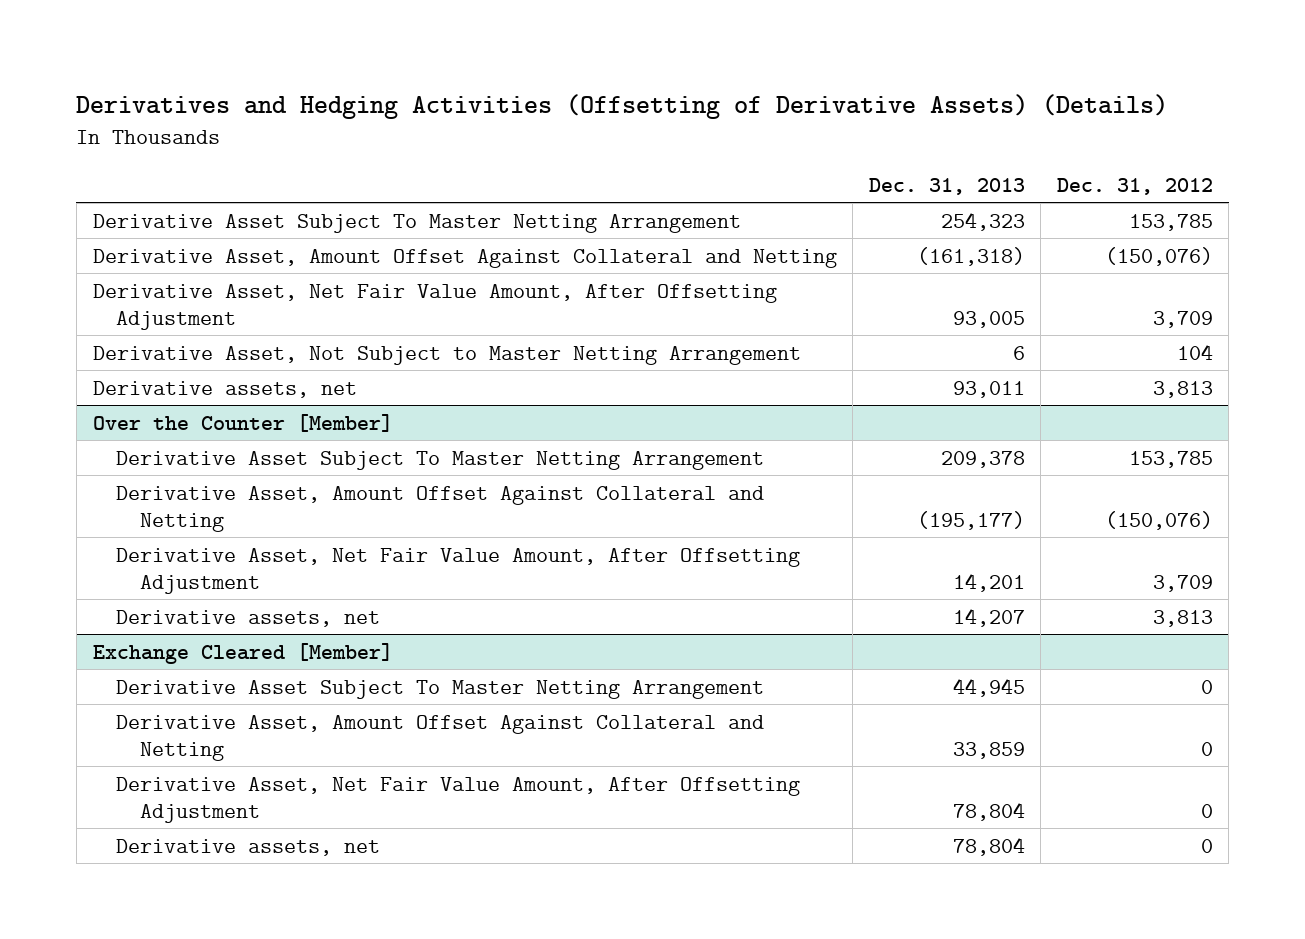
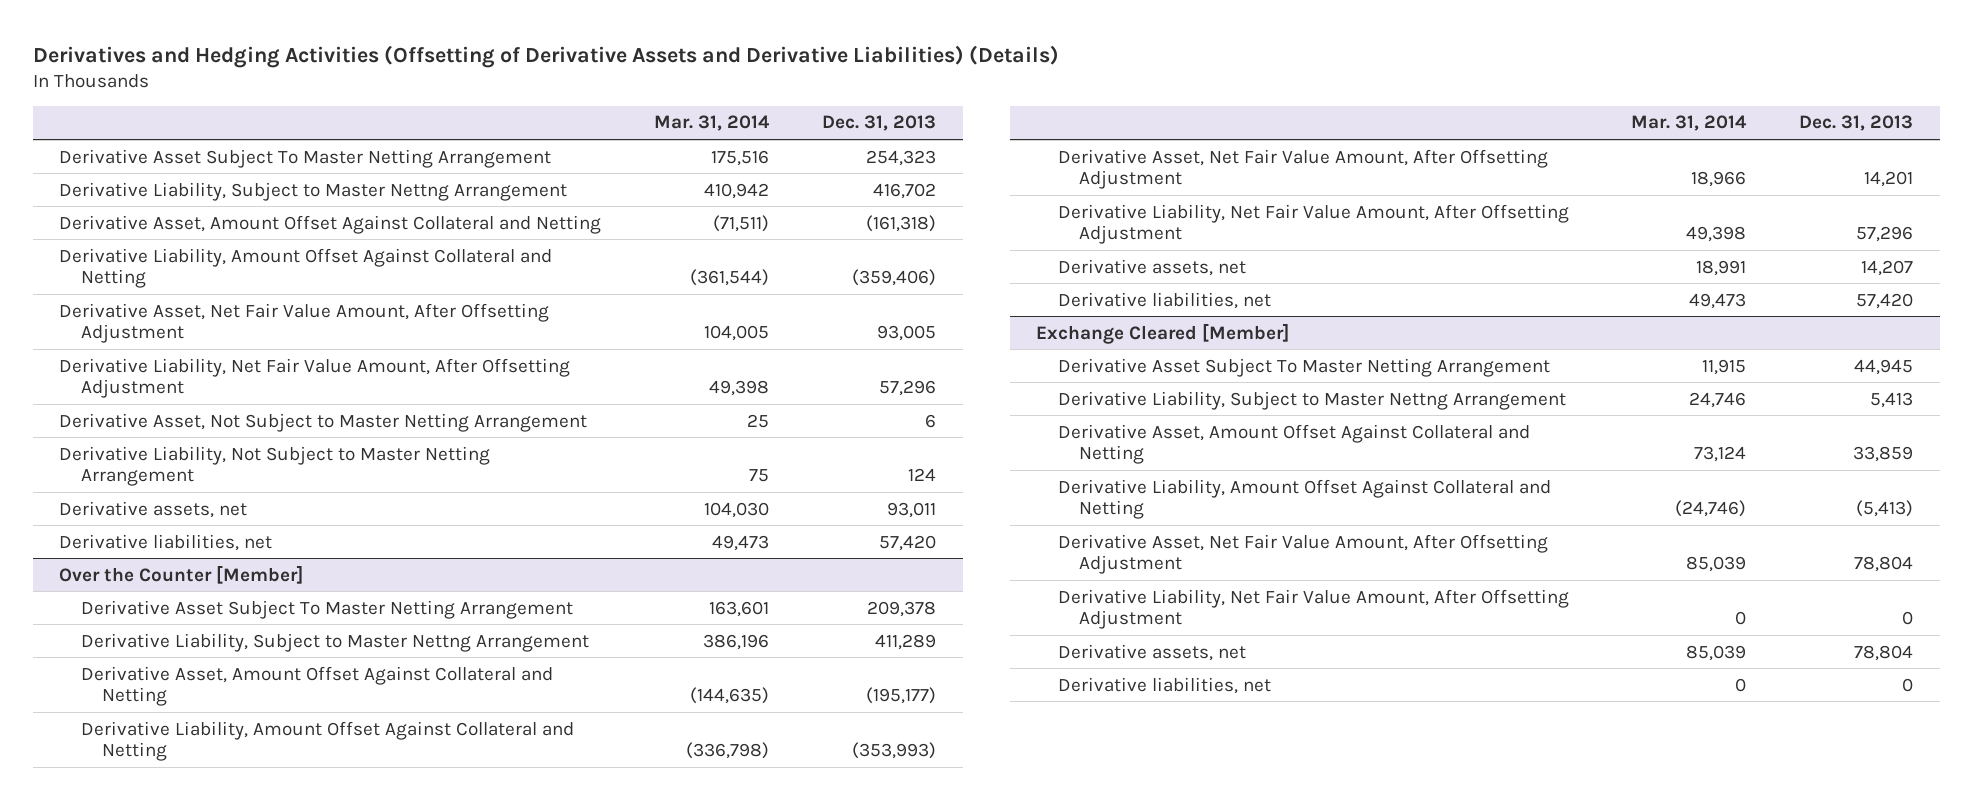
- Derivatives and Hedging Activities (Offsetting of Derivative Assets) (Details)
+ Derivatives and Hedging Activities (Offsetting of Derivative Assets and Derivative Liabilities) (Details)
- | Dec. 31, 2013 | Dec. 31, 2012
+ | Mar. 31, 2014 | Dec. 31, 2013
+ Derivative Liability, Subject to Master Nettng Arrangement | 410,942 | 416,702
+ Derivative Liability, Amount Offset Against Collateral and Netting | (361,544) | (359,406)
+ Derivative Liability, Net Fair Value Amount, After Offsetting Adjustment | 49,398 | 57,296
+ Derivative Liability, Not Subject to Master Netting Arrangement | 75 | 124
+ Derivative liabilities, net | 49,473 | 57,420
@ Over the Counter [Member]
+ Derivative Liability, Subject to Master Nettng Arrangement | 386,196 | 411,289
+ Derivative Liability, Amount Offset Against Collateral and Netting | (336,798) | (353,993)
+ Derivative Liability, Net Fair Value Amount, After Offsetting Adjustment | 49,398 | 57,296
+ Derivative liabilities, net | 49,473 | 57,420
@ Exchange Cleared [Member]
+ Derivative Liability, Subject to Master Nettng Arrangement | 24,746 | 5,413
+ Derivative Liability, Amount Offset Against Collateral and Netting | (24,746) | (5,413)
+ Derivative Liability, Net Fair Value Amount, After Offsetting Adjustment | 0 | 0
+ Derivative liabilities, net | 0 | 0

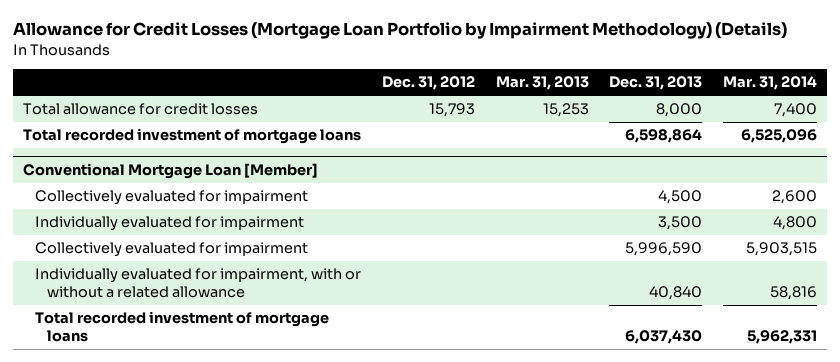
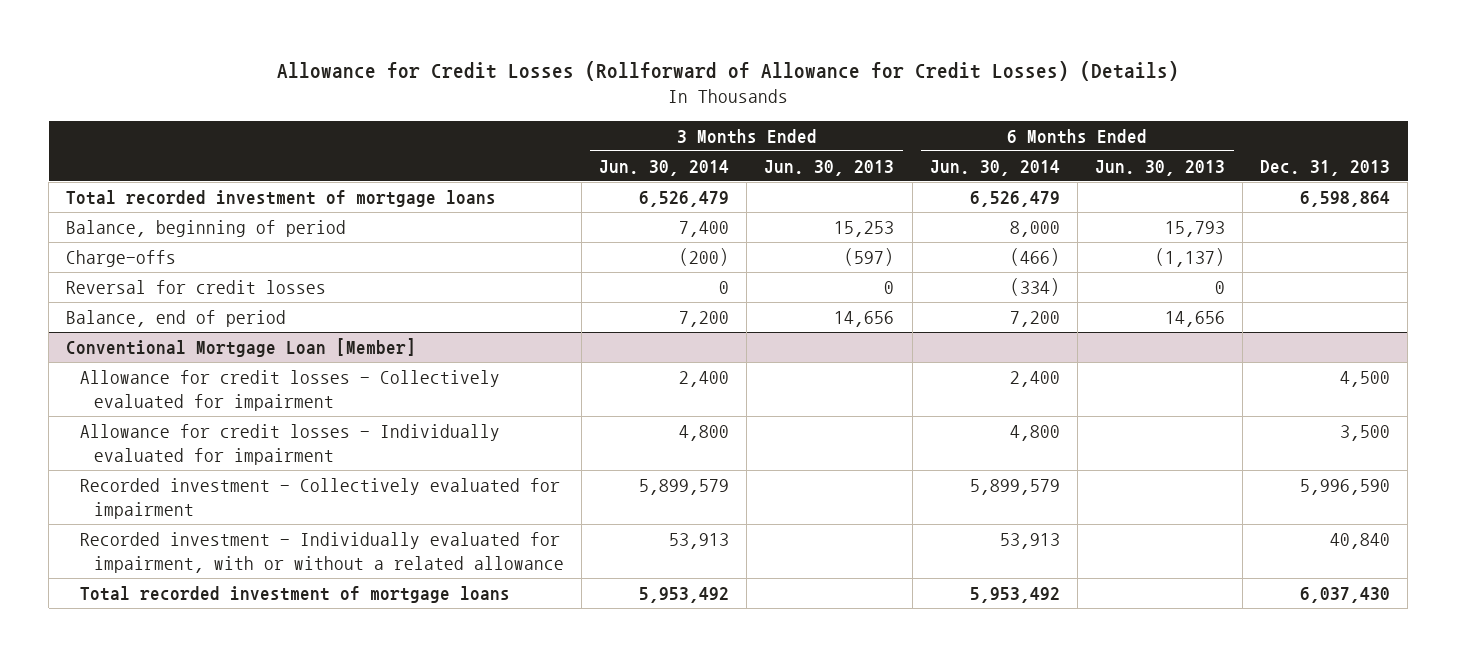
- Allowance for Credit Losses (Mortgage Loan Portfolio by Impairment Methodology) (Details)
+ Allowance for Credit Losses (Rollforward of Allowance for Credit Losses) (Details)
- | Dec. 31, 2012 | Mar. 31, 2013 | Dec. 31, 2013 | Mar. 31, 2014
+ | 3 Months Ended Jun. 30, 2014 | 3 Months Ended Jun. 30, 2013 | 6 Months Ended Jun. 30, 2014 | 6 Months Ended Jun. 30, 2013 | Dec. 31, 2013
- Total allowance for credit losses | 15,793 | 15,253 | 8,000 | 7,400
+ Balance, beginning of period | 7,400 | 15,253 | 8,000 | 15,793 |
+ Charge-offs | (200) | (597) | (466) | (1,137) |
+ Reversal for credit losses | 0 | 0 | (334) | 0 |
+ Balance, end of period | 7,200 | 14,656 | 7,200 | 14,656 |
@ Conventional Mortgage Loan [Member]
- Collectively evaluated for impairment | | | 4,500 | 2,600
- Individually evaluated for impairment | | | 3,500 | 4,800
- Collectively evaluated for impairment | | | 5,996,590 | 5,903,515
- Individually evaluated for impairment, with or without a related allowance | | | 40,840 | 58,816
+ Allowance for credit losses - Collectively evaluated for impairment | 2,400 | | 2,400 | | 4,500
+ Allowance for credit losses - Individually evaluated for impairment | 4,800 | | 4,800 | | 3,500
+ Recorded investment - Collectively evaluated for impairment | 5,899,579 | | 5,899,579 | | 5,996,590
+ Recorded investment - Individually evaluated for impairment, with or without a related allowance | 53,913 | | 53,913 | | 40,840

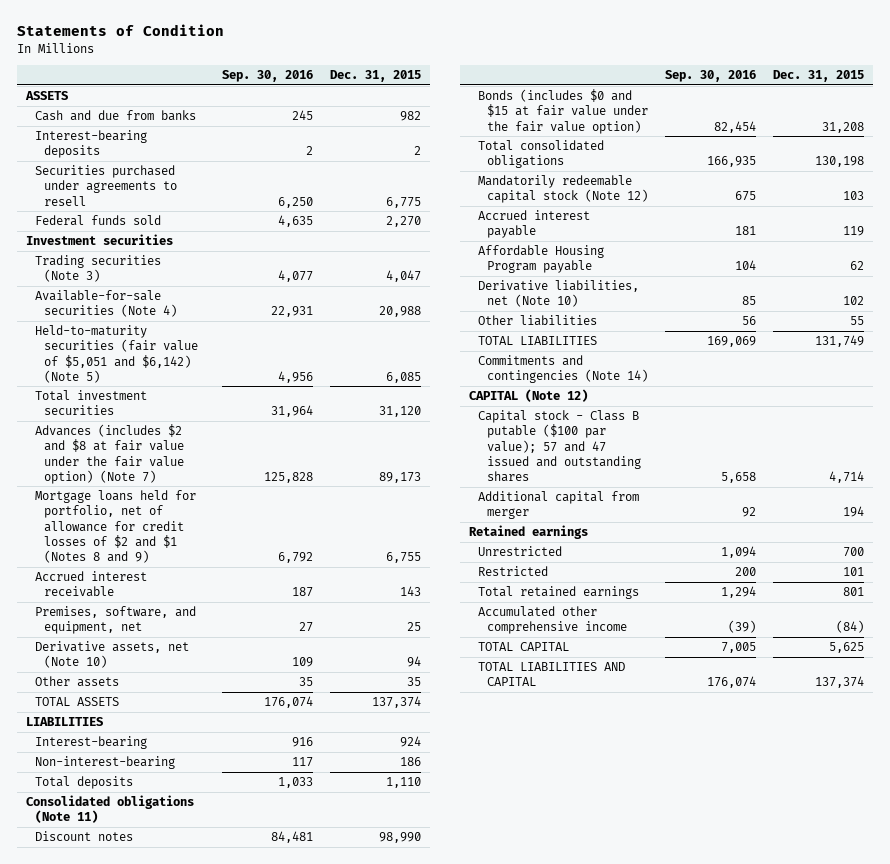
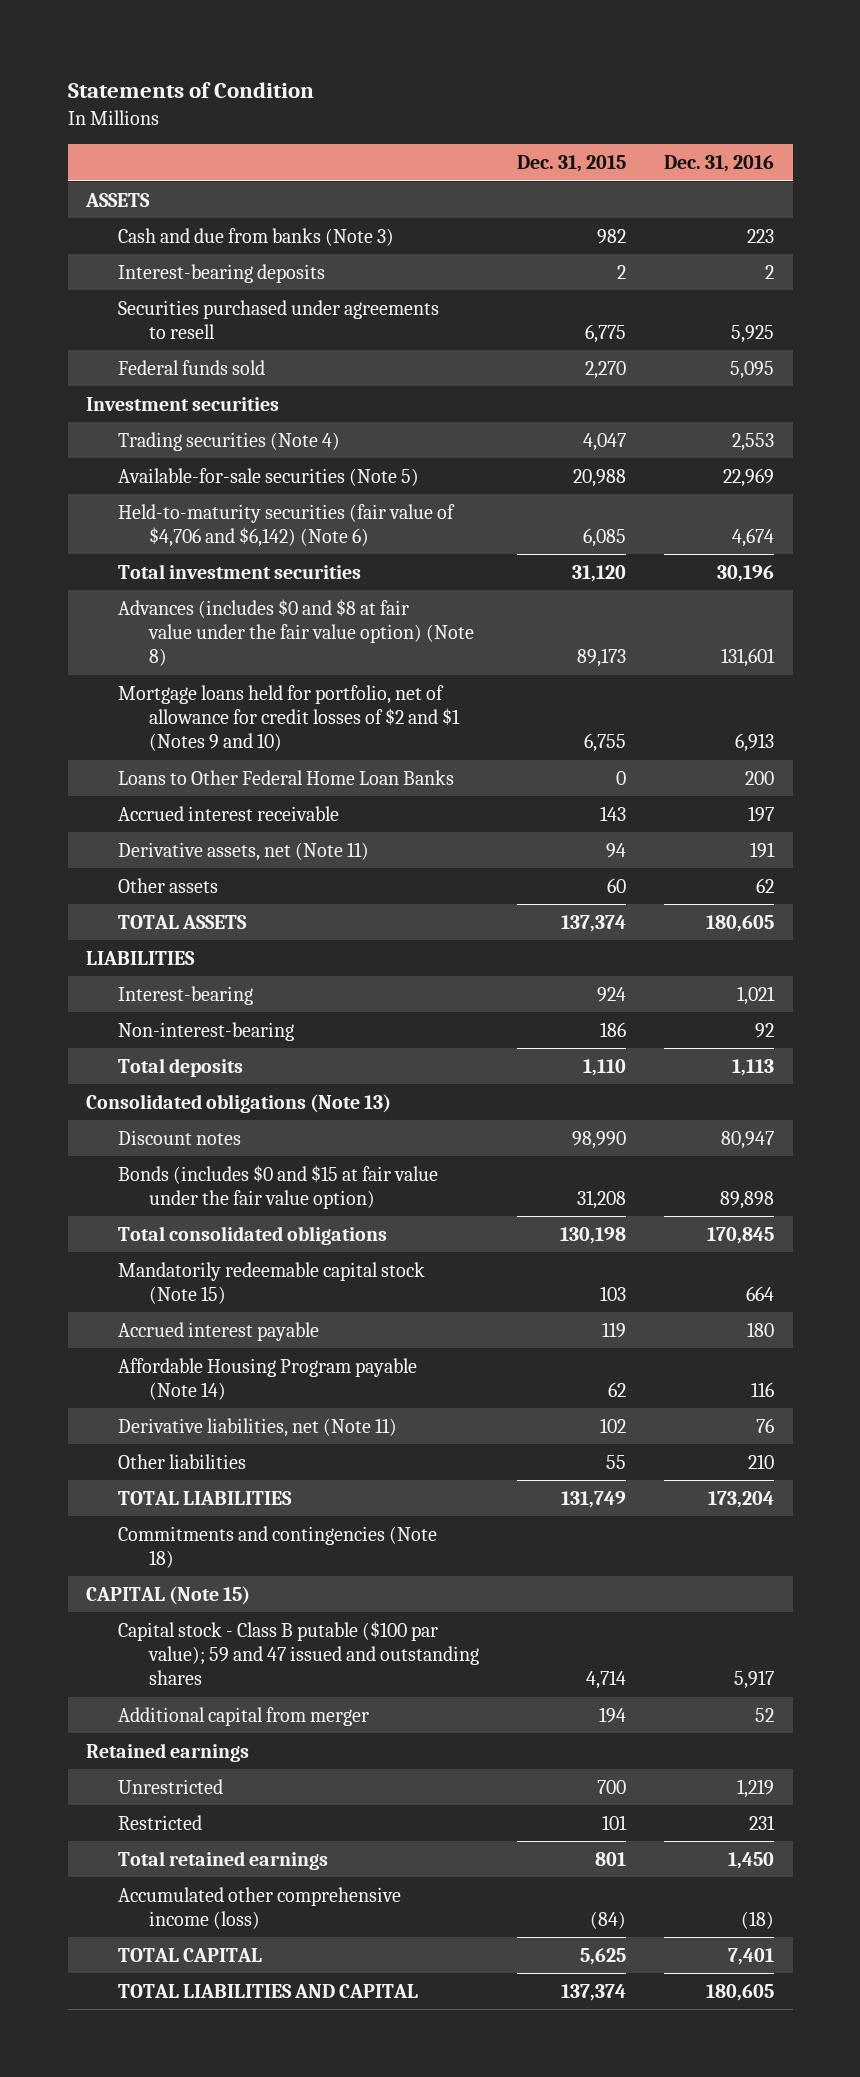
- | Sep. 30, 2016 | Dec. 31, 2015
+ | Dec. 31, 2015 | Dec. 31, 2016
- Cash and due from banks | 245 | 982
+ Cash and due from banks (Note 3) | 982 | 223
- Trading securities (Note 3) | 4,077 | 4,047
- Available-for-sale securities (Note 4) | 22,931 | 20,988
- Held-to-maturity securities (fair value of $5,051 and $6,142) (Note 5) | 4,956 | 6,085
+ Trading securities (Note 4) | 4,047 | 2,553
+ Available-for-sale securities (Note 5) | 20,988 | 22,969
+ Held-to-maturity securities (fair value of $4,706 and $6,142) (Note 6) | 6,085 | 4,674
- Advances (includes $2 and $8 at fair value under the fair value option) (Note 7) | 125,828 | 89,173
- Mortgage loans held for portfolio, net of allowance for credit losses of $2 and $1 (Notes 8 and 9) | 6,792 | 6,755
+ Advances (includes $0 and $8 at fair value under the fair value option) (Note 8) | 89,173 | 131,601
+ Mortgage loans held for portfolio, net of allowance for credit losses of $2 and $1 (Notes 9 and 10) | 6,755 | 6,913
+ Loans to Other Federal Home Loan Banks | 0 | 200
- Premises, software, and equipment, net | 27 | 25
- Derivative assets, net (Note 10) | 109 | 94
- Other assets | 35 | 35
+ Derivative assets, net (Note 11) | 94 | 191
+ Other assets | 60 | 62
- Consolidated obligations (Note 11)
+ Consolidated obligations (Note 13)
- Mandatorily redeemable capital stock (Note 12) | 675 | 103
+ Mandatorily redeemable capital stock (Note 15) | 103 | 664
- Affordable Housing Program payable | 104 | 62
- Derivative liabilities, net (Note 10) | 85 | 102
+ Affordable Housing Program payable (Note 14) | 62 | 116
+ Derivative liabilities, net (Note 11) | 102 | 76
- Commitments and contingencies (Note 14)
- CAPITAL (Note 12)
- Capital stock - Class B putable ($100 par value); 57 and 47 issued and outstanding shares | 5,658 | 4,714
+ Commitments and contingencies (Note 18)
+ CAPITAL (Note 15)
+ Capital stock - Class B putable ($100 par value); 59 and 47 issued and outstanding shares | 4,714 | 5,917
- Accumulated other comprehensive income | (39) | (84)
+ Accumulated other comprehensive income (loss) | (84) | (18)

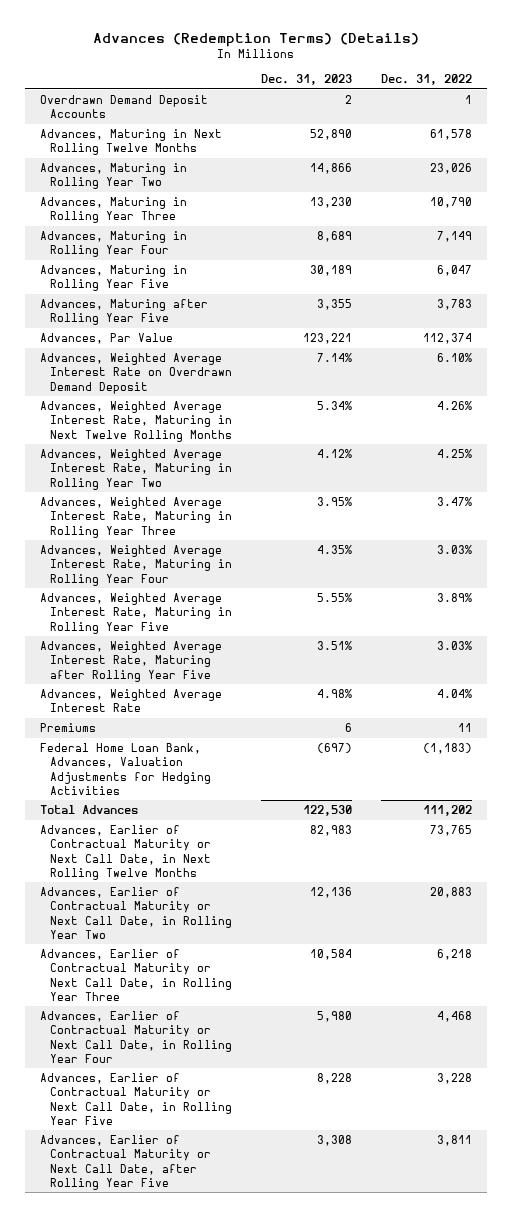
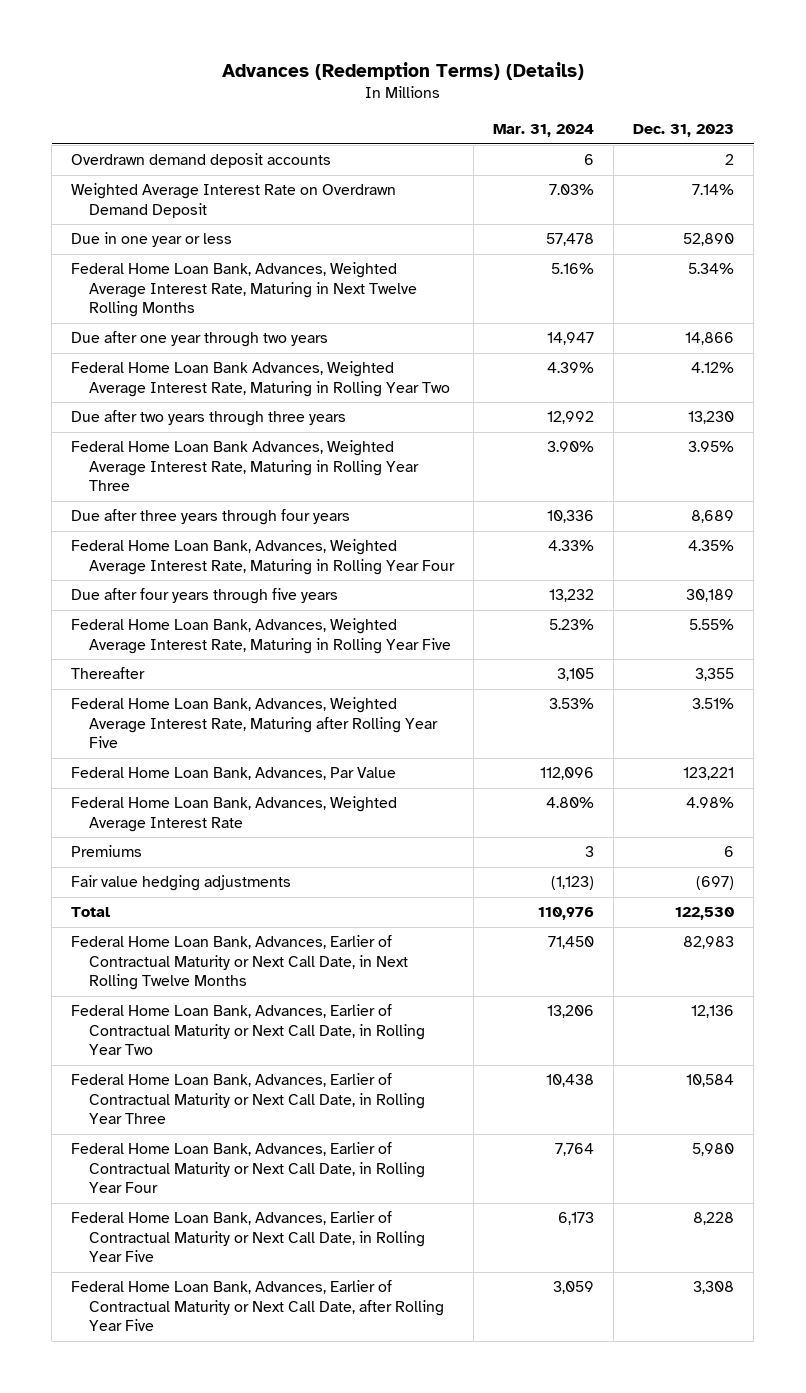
- | Dec. 31, 2023 | Dec. 31, 2022
+ | Mar. 31, 2024 | Dec. 31, 2023
- Overdrawn Demand Deposit Accounts | 2 | 1
- Advances, Maturing in Next Rolling Twelve Months | 52,890 | 61,578
- Advances, Maturing in Rolling Year Two | 14,866 | 23,026
- Advances, Maturing in Rolling Year Three | 13,230 | 10,790
- Advances, Maturing in Rolling Year Four | 8,689 | 7,149
- Advances, Maturing in Rolling Year Five | 30,189 | 6,047
- Advances, Maturing after Rolling Year Five | 3,355 | 3,783
- Advances, Par Value | 123,221 | 112,374
- Advances, Weighted Average Interest Rate on Overdrawn Demand Deposit | 7.14% | 6.10%
- Advances, Weighted Average Interest Rate, Maturing in Next Twelve Rolling Months | 5.34% | 4.26%
- Advances, Weighted Average Interest Rate, Maturing in Rolling Year Two | 4.12% | 4.25%
- Advances, Weighted Average Interest Rate, Maturing in Rolling Year Three | 3.95% | 3.47%
- Advances, Weighted Average Interest Rate, Maturing in Rolling Year Four | 4.35% | 3.03%
- Advances, Weighted Average Interest Rate, Maturing in Rolling Year Five | 5.55% | 3.89%
- Advances, Weighted Average Interest Rate, Maturing after Rolling Year Five | 3.51% | 3.03%
- Advances, Weighted Average Interest Rate | 4.98% | 4.04%
+ Overdrawn demand deposit accounts | 6 | 2
+ Weighted Average Interest Rate on Overdrawn Demand Deposit | 7.03% | 7.14%
+ Due in one year or less | 57,478 | 52,890
+ Federal Home Loan Bank, Advances, Weighted Average Interest Rate, Maturing in Next Twelve Rolling Months | 5.16% | 5.34%
+ Due after one year through two years | 14,947 | 14,866
+ Federal Home Loan Bank Advances, Weighted Average Interest Rate, Maturing in Rolling Year Two | 4.39% | 4.12%
+ Due after two years through three years | 12,992 | 13,230
+ Federal Home Loan Bank Advances, Weighted Average Interest Rate, Maturing in Rolling Year Three | 3.90% | 3.95%
+ Due after three years through four years | 10,336 | 8,689
+ Federal Home Loan Bank, Advances, Weighted Average Interest Rate, Maturing in Rolling Year Four | 4.33% | 4.35%
+ Due after four years through five years | 13,232 | 30,189
+ Federal Home Loan Bank, Advances, Weighted Average Interest Rate, Maturing in Rolling Year Five | 5.23% | 5.55%
+ Thereafter | 3,105 | 3,355
+ Federal Home Loan Bank, Advances, Weighted Average Interest Rate, Maturing after Rolling Year Five | 3.53% | 3.51%
+ Federal Home Loan Bank, Advances, Par Value | 112,096 | 123,221
+ Federal Home Loan Bank, Advances, Weighted Average Interest Rate | 4.80% | 4.98%
- Federal Home Loan Bank, Advances, Valuation Adjustments for Hedging Activities | (697) | (1,183)
- Total Advances | 122,530 | 111,202
- Advances, Earlier of Contractual Maturity or Next Call Date, in Next Rolling Twelve Months | 82,983 | 73,765
- Advances, Earlier of Contractual Maturity or Next Call Date, in Rolling Year Two | 12,136 | 20,883
- Advances, Earlier of Contractual Maturity or Next Call Date, in Rolling Year Three | 10,584 | 6,218
- Advances, Earlier of Contractual Maturity or Next Call Date, in Rolling Year Four | 5,980 | 4,468
- Advances, Earlier of Contractual Maturity or Next Call Date, in Rolling Year Five | 8,228 | 3,228
- Advances, Earlier of Contractual Maturity or Next Call Date, after Rolling Year Five | 3,308 | 3,811
+ Fair value hedging adjustments | (1,123) | (697)
+ Total | 110,976 | 122,530
+ Federal Home Loan Bank, Advances, Earlier of Contractual Maturity or Next Call Date, in Next Rolling Twelve Months | 71,450 | 82,983
+ Federal Home Loan Bank, Advances, Earlier of Contractual Maturity or Next Call Date, in Rolling Year Two | 13,206 | 12,136
+ Federal Home Loan Bank, Advances, Earlier of Contractual Maturity or Next Call Date, in Rolling Year Three | 10,438 | 10,584
+ Federal Home Loan Bank, Advances, Earlier of Contractual Maturity or Next Call Date, in Rolling Year Four | 7,764 | 5,980
+ Federal Home Loan Bank, Advances, Earlier of Contractual Maturity or Next Call Date, in Rolling Year Five | 6,173 | 8,228
+ Federal Home Loan Bank, Advances, Earlier of Contractual Maturity or Next Call Date, after Rolling Year Five | 3,059 | 3,308

